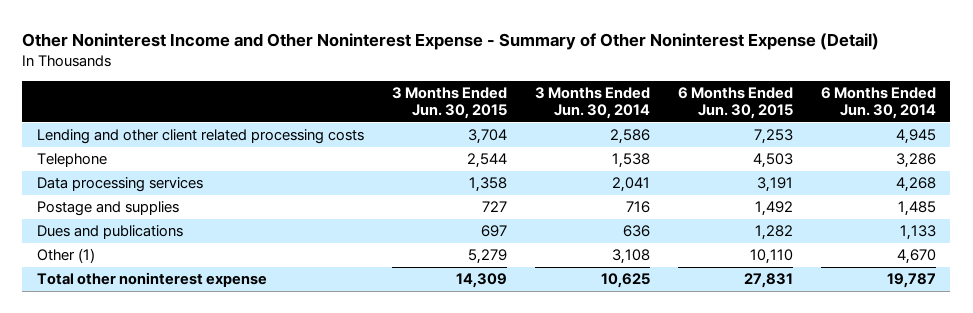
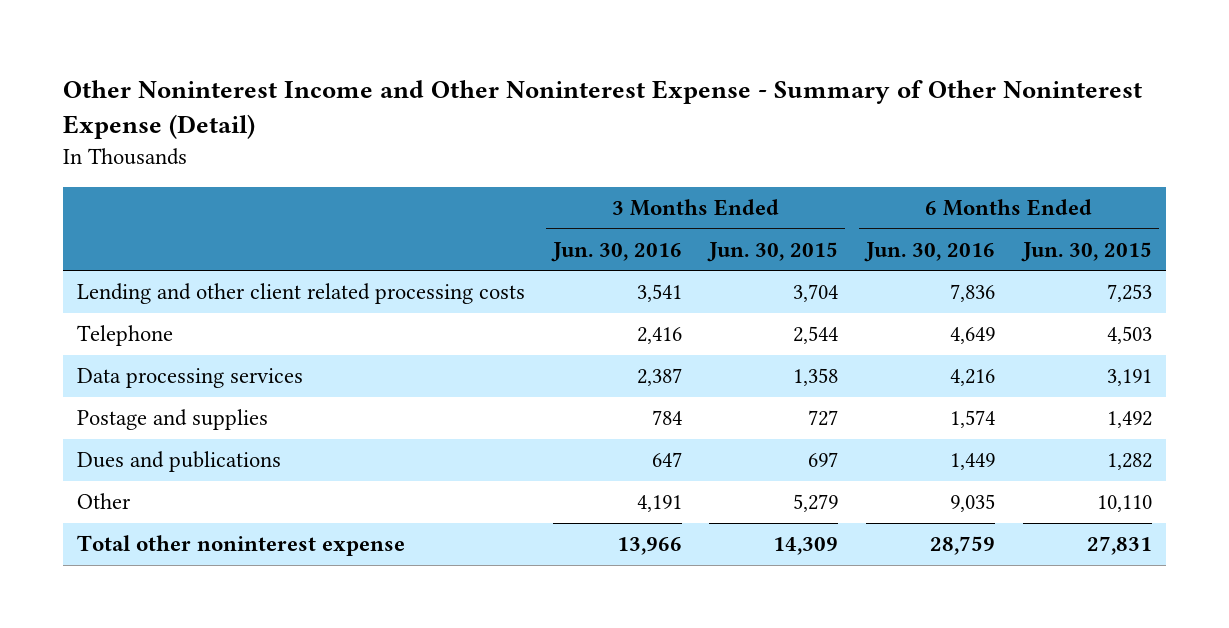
- | 3 Months Ended Jun. 30, 2015 | 3 Months Ended Jun. 30, 2014 | 6 Months Ended Jun. 30, 2015 | 6 Months Ended Jun. 30, 2014
+ | 3 Months Ended Jun. 30, 2016 | 3 Months Ended Jun. 30, 2015 | 6 Months Ended Jun. 30, 2016 | 6 Months Ended Jun. 30, 2015
- Other (1) | 5,279 | 3,108 | 10,110 | 4,670
+ Other | 4,191 | 5,279 | 9,035 | 10,110

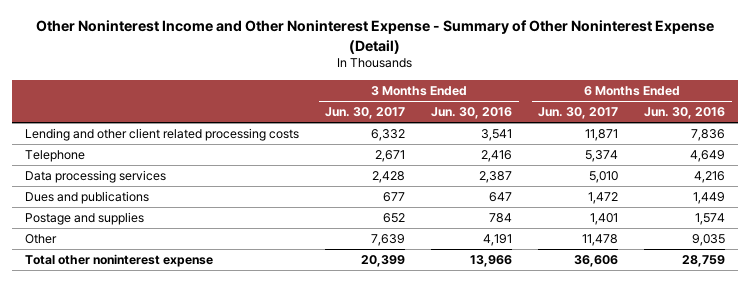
- | 3 Months Ended Jun. 30, 2016 | 3 Months Ended Jun. 30, 2015 | 6 Months Ended Jun. 30, 2016 | 6 Months Ended Jun. 30, 2015
+ | 3 Months Ended Jun. 30, 2017 | 3 Months Ended Jun. 30, 2016 | 6 Months Ended Jun. 30, 2017 | 6 Months Ended Jun. 30, 2016
moved down: Postage and supplies | 652 | 784 | 1,401 | 1,574

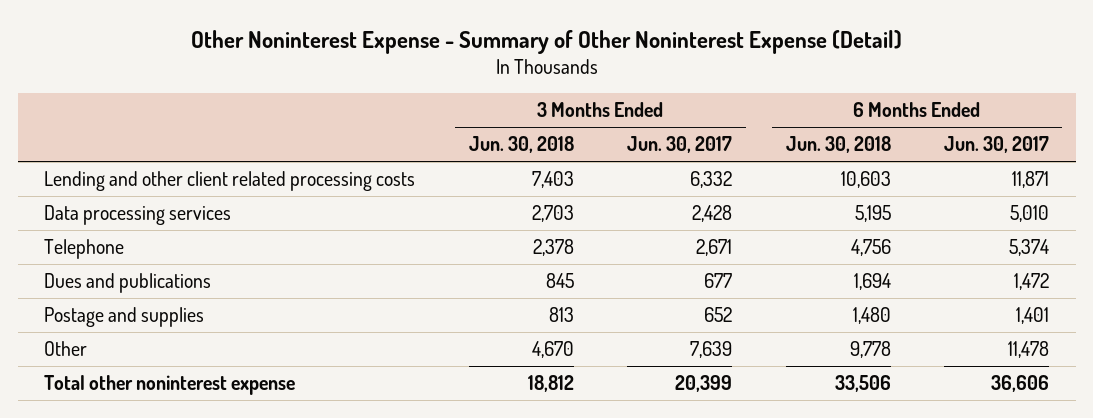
- Other Noninterest Income and Other Noninterest Expense - Summary of Other Noninterest Expense (Detail)
+ Other Noninterest Expense - Summary of Other Noninterest Expense (Detail)
- | 3 Months Ended Jun. 30, 2017 | 3 Months Ended Jun. 30, 2016 | 6 Months Ended Jun. 30, 2017 | 6 Months Ended Jun. 30, 2016
+ | 3 Months Ended Jun. 30, 2018 | 3 Months Ended Jun. 30, 2017 | 6 Months Ended Jun. 30, 2018 | 6 Months Ended Jun. 30, 2017
moved down: Telephone | 2,378 | 2,671 | 4,756 | 5,374

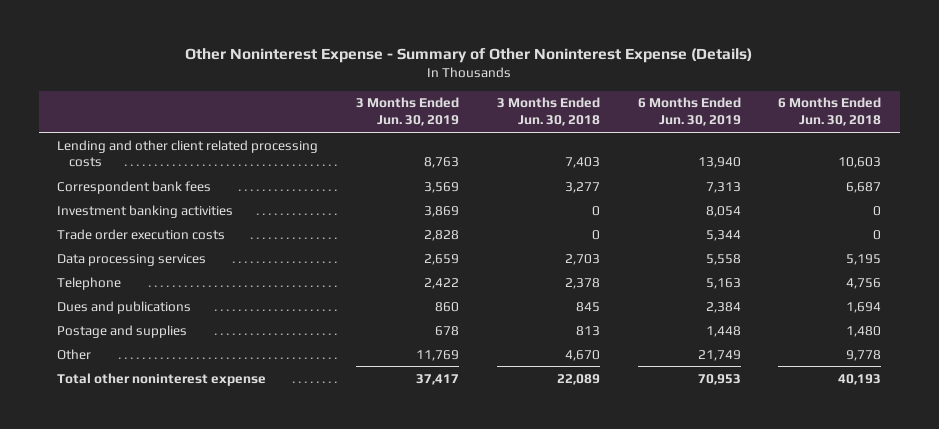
- Other Noninterest Expense - Summary of Other Noninterest Expense (Detail)
+ Other Noninterest Expense - Summary of Other Noninterest Expense (Details)
- | 3 Months Ended Jun. 30, 2018 | 3 Months Ended Jun. 30, 2017 | 6 Months Ended Jun. 30, 2018 | 6 Months Ended Jun. 30, 2017
+ | 3 Months Ended Jun. 30, 2019 | 3 Months Ended Jun. 30, 2018 | 6 Months Ended Jun. 30, 2019 | 6 Months Ended Jun. 30, 2018
+ Correspondent bank fees | 3,569 | 3,277 | 7,313 | 6,687
+ Investment banking activities | 3,869 | 0 | 8,054 | 0
+ Trade order execution costs | 2,828 | 0 | 5,344 | 0
- Total other noninterest expense | 18,812 | 20,399 | 33,506 | 36,606
+ Total other noninterest expense | 37,417 | 22,089 | 70,953 | 40,193

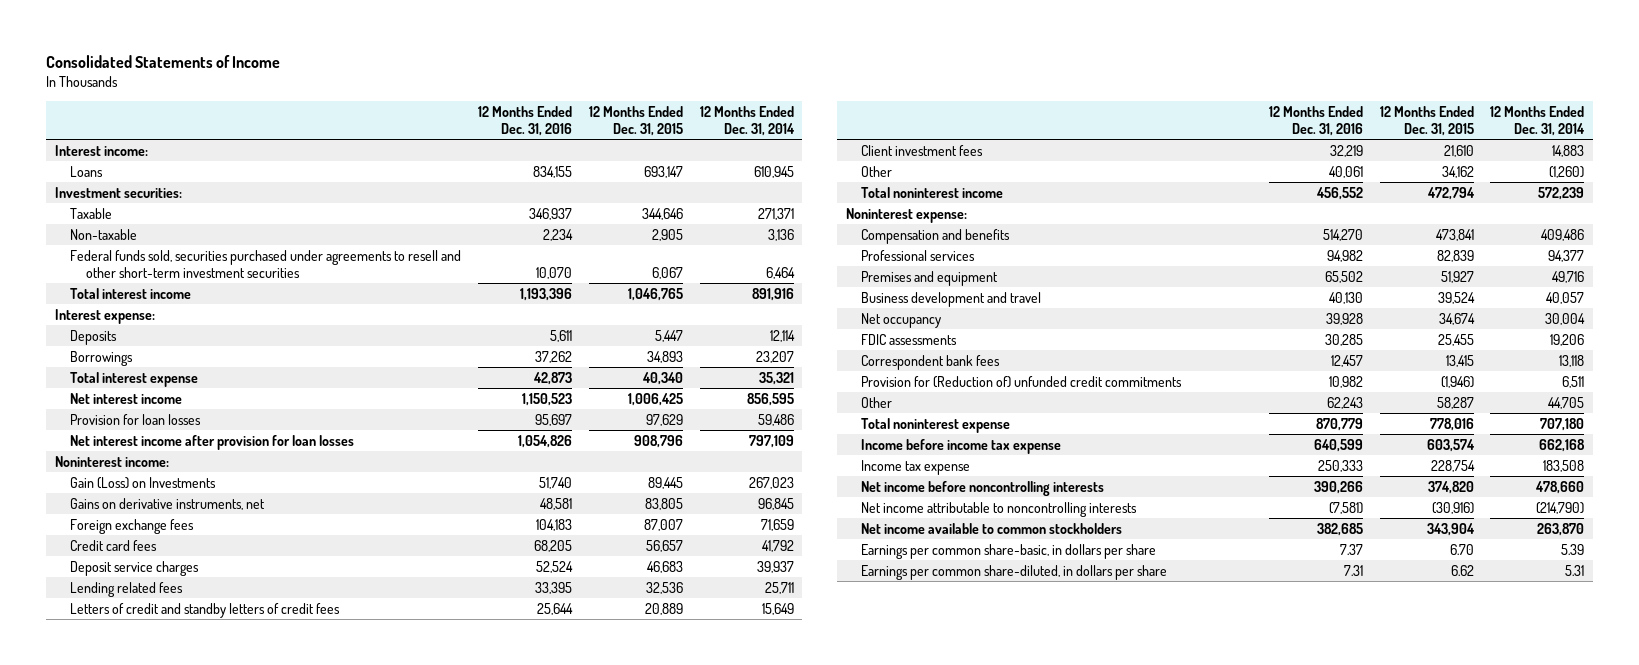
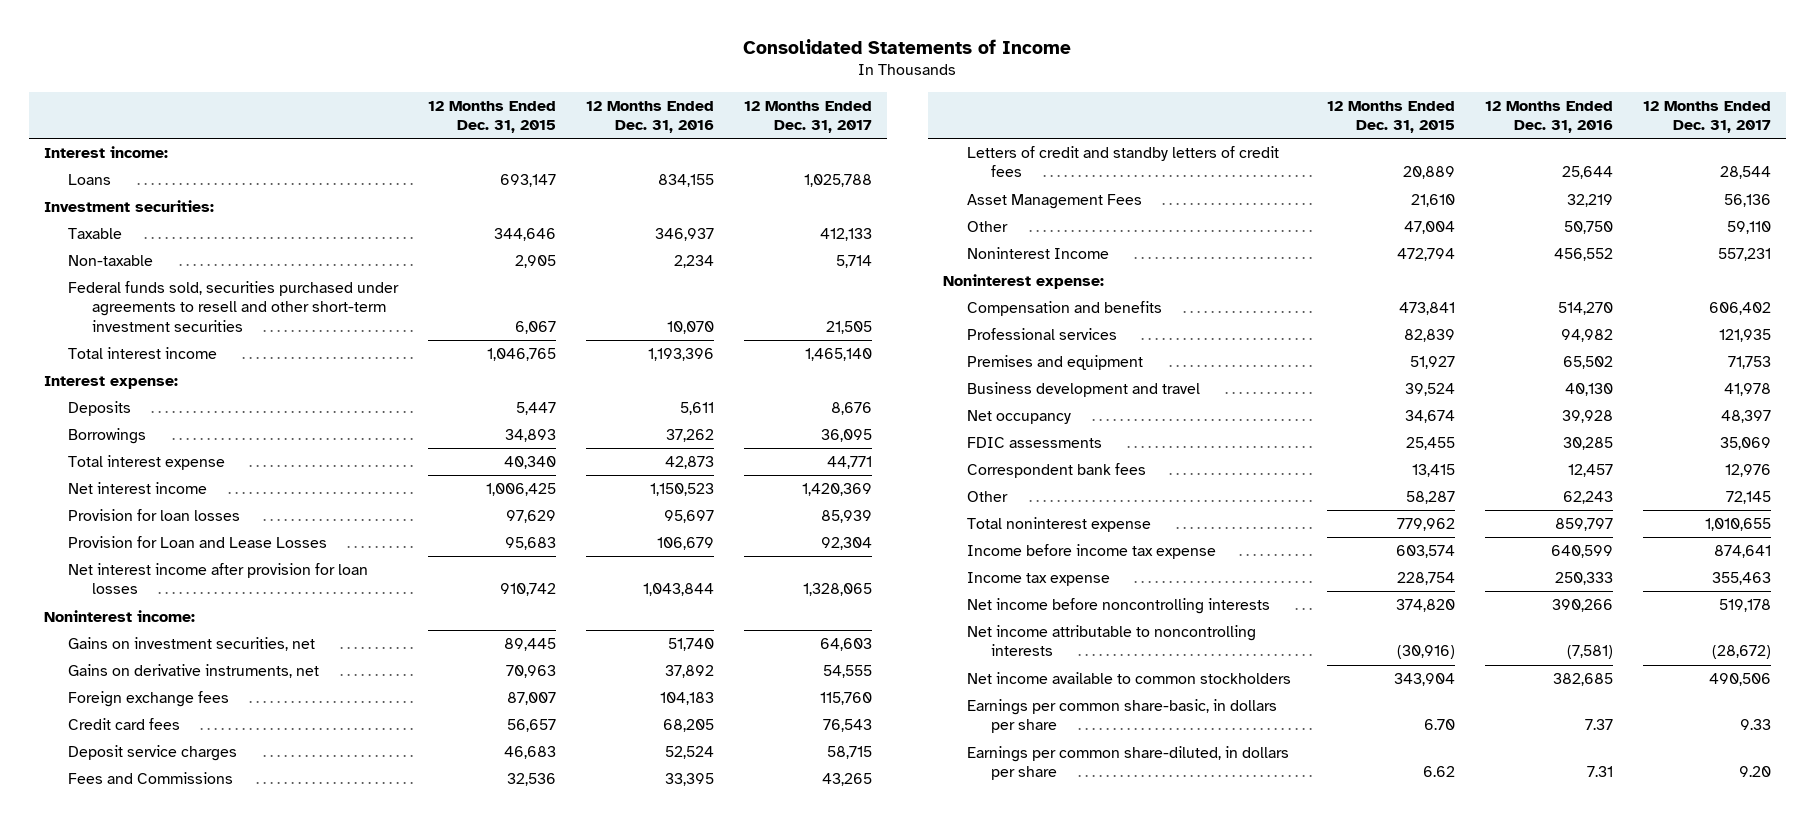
- | 12 Months Ended Dec. 31, 2016 | 12 Months Ended Dec. 31, 2015 | 12 Months Ended Dec. 31, 2014
+ | 12 Months Ended Dec. 31, 2015 | 12 Months Ended Dec. 31, 2016 | 12 Months Ended Dec. 31, 2017
- Net interest income after provision for loan losses | 1,054,826 | 908,796 | 797,109
+ Provision for Loan and Lease Losses | 95,683 | 106,679 | 92,304
+ Net interest income after provision for loan losses | 910,742 | 1,043,844 | 1,328,065
- Gain (Loss) on Investments | 51,740 | 89,445 | 267,023
- Gains on derivative instruments, net | 48,581 | 83,805 | 96,845
+ Gains on investment securities, net | 89,445 | 51,740 | 64,603
+ Gains on derivative instruments, net | 70,963 | 37,892 | 54,555
- Lending related fees | 33,395 | 32,536 | 25,711
+ Fees and Commissions | 32,536 | 33,395 | 43,265
- Client investment fees | 32,219 | 21,610 | 14,883
- Other | 40,061 | 34,162 | (1,260)
- Total noninterest income | 456,552 | 472,794 | 572,239
+ Asset Management Fees | 21,610 | 32,219 | 56,136
+ Other | 47,004 | 50,750 | 59,110
+ Noninterest Income | 472,794 | 456,552 | 557,231
- Provision for (Reduction of) unfunded credit commitments | 10,982 | (1,946) | 6,511
- Total noninterest expense | 870,779 | 778,016 | 707,180
+ Total noninterest expense | 779,962 | 859,797 | 1,010,655

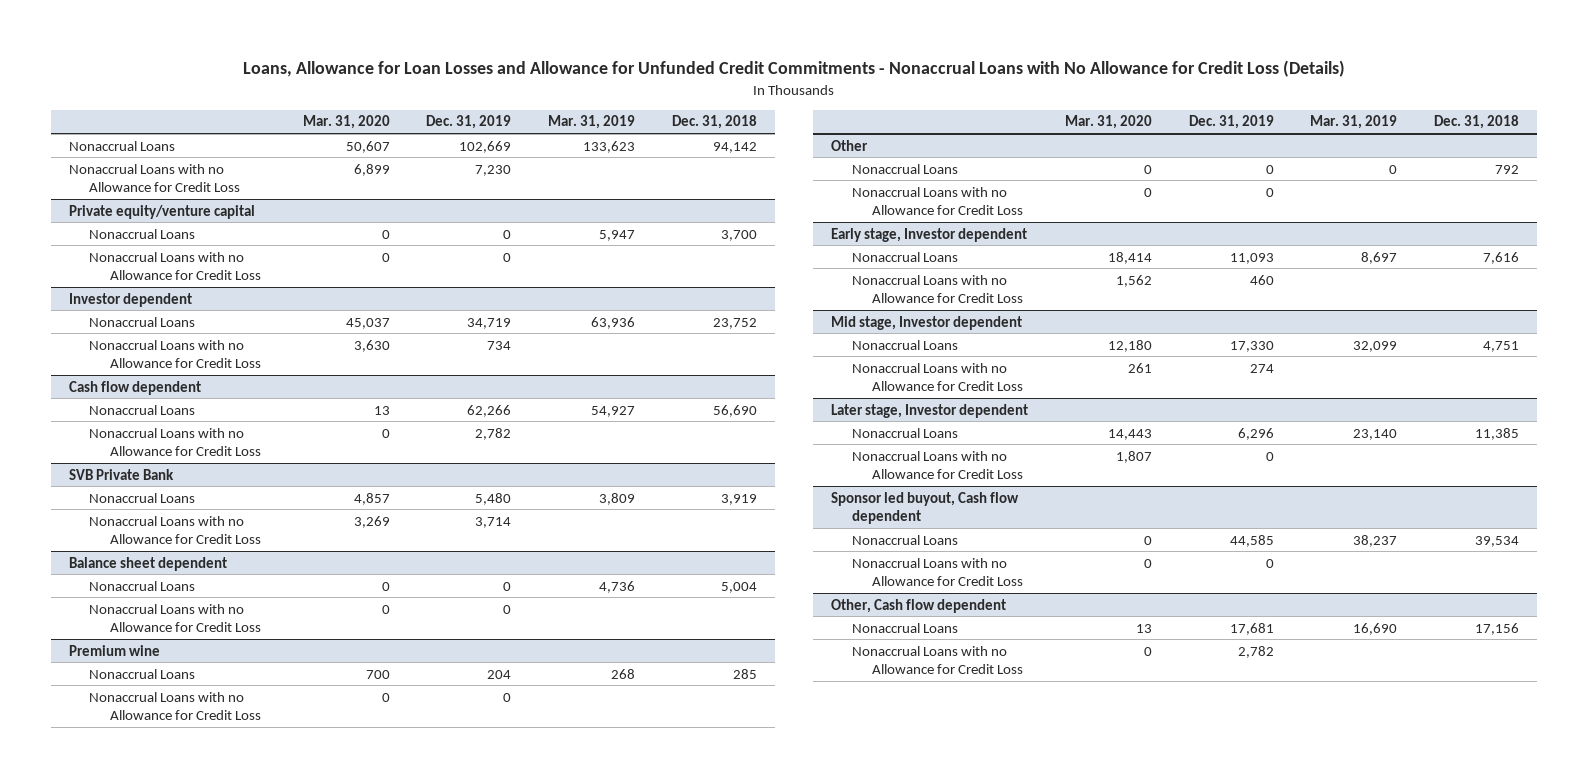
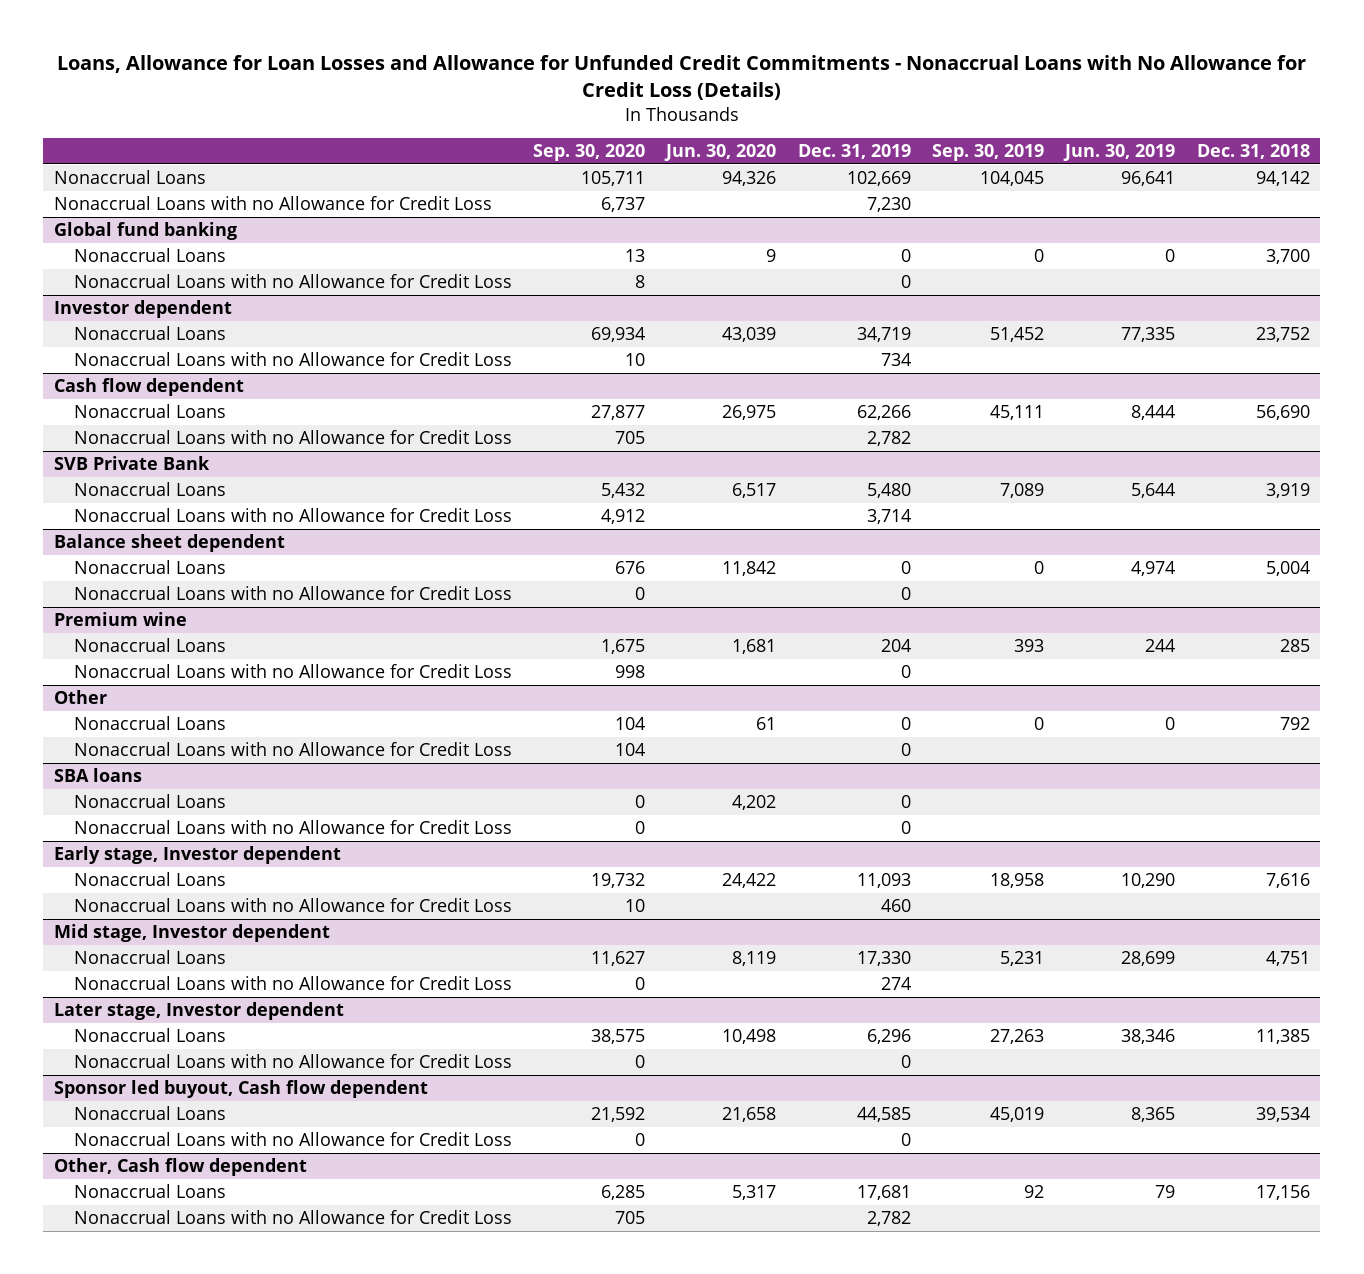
- | Mar. 31, 2020 | Dec. 31, 2019 | Mar. 31, 2019 | Dec. 31, 2018
+ | Sep. 30, 2020 | Jun. 30, 2020 | Dec. 31, 2019 | Sep. 30, 2019 | Jun. 30, 2019 | Dec. 31, 2018
- Private equity/venture capital
+ Global fund banking
+ SBA loans
+ Nonaccrual Loans | 0 | 4,202 | 0 | | |
+ Nonaccrual Loans with no Allowance for Credit Loss | 0 | | 0 | | |

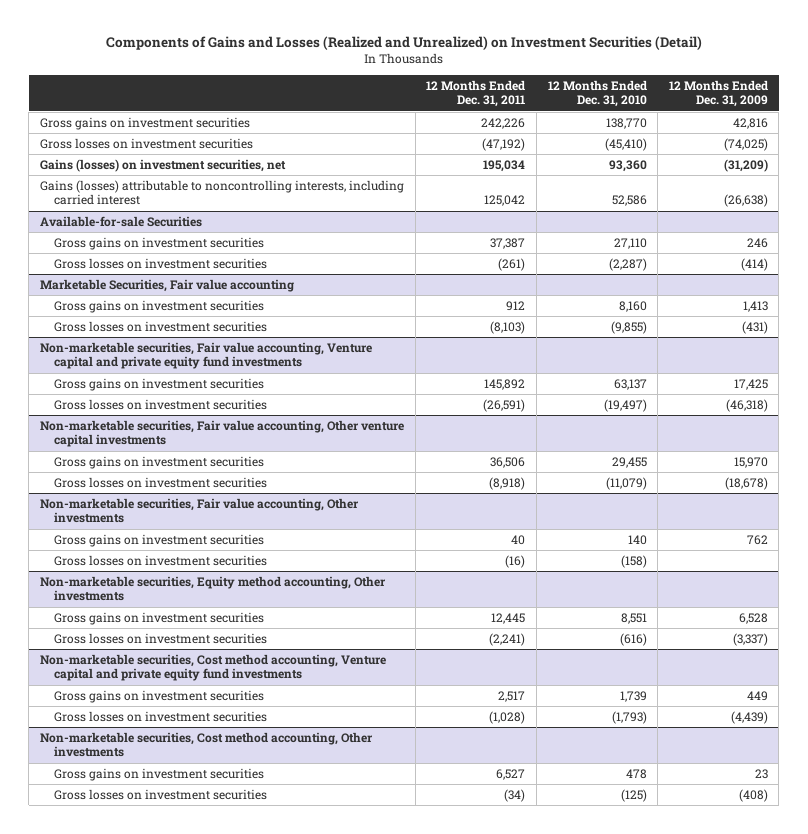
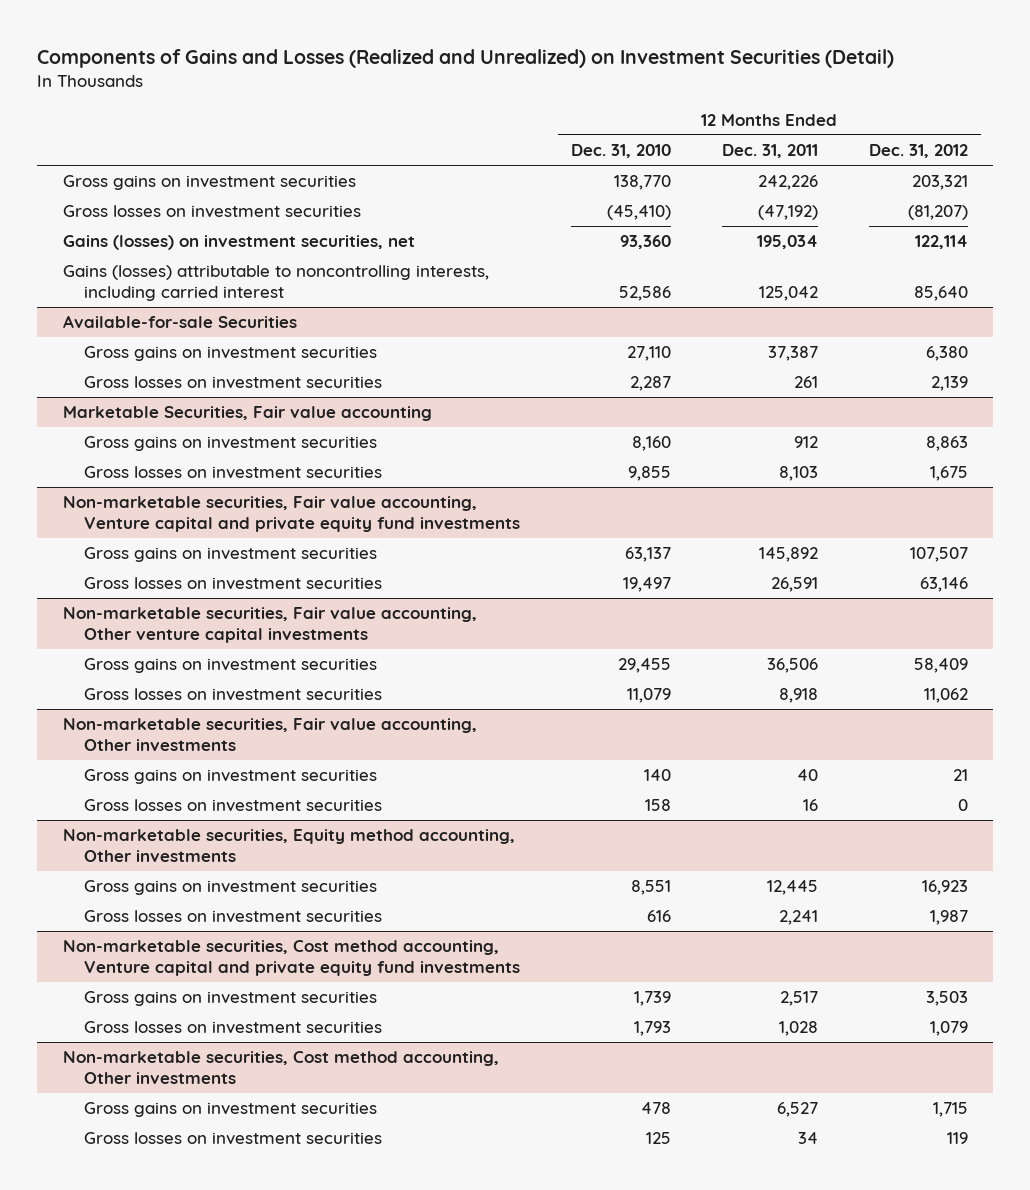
- | 12 Months Ended Dec. 31, 2011 | 12 Months Ended Dec. 31, 2010 | 12 Months Ended Dec. 31, 2009
+ | 12 Months Ended Dec. 31, 2010 | 12 Months Ended Dec. 31, 2011 | 12 Months Ended Dec. 31, 2012
@ Available-for-sale Securities
- Gross losses on investment securities | (261) | (2,287) | (414)
+ Gross losses on investment securities | 2,287 | 261 | 2,139
@ Marketable Securities, Fair value accounting
- Gross losses on investment securities | (8,103) | (9,855) | (431)
+ Gross losses on investment securities | 9,855 | 8,103 | 1,675
@ Non-marketable securities, Fair value accounting, Venture capital and private equity fund investments
- Gross losses on investment securities | (26,591) | (19,497) | (46,318)
+ Gross losses on investment securities | 19,497 | 26,591 | 63,146
@ Non-marketable securities, Fair value accounting, Other venture capital investments
- Gross losses on investment securities | (8,918) | (11,079) | (18,678)
+ Gross losses on investment securities | 11,079 | 8,918 | 11,062
@ Non-marketable securities, Fair value accounting, Other investments
- Gross losses on investment securities | (16) | (158) |
+ Gross losses on investment securities | 158 | 16 | 0
@ Non-marketable securities, Equity method accounting, Other investments
- Gross losses on investment securities | (2,241) | (616) | (3,337)
+ Gross losses on investment securities | 616 | 2,241 | 1,987
@ Non-marketable securities, Cost method accounting, Venture capital and private equity fund investments
- Gross losses on investment securities | (1,028) | (1,793) | (4,439)
+ Gross losses on investment securities | 1,793 | 1,028 | 1,079
@ Non-marketable securities, Cost method accounting, Other investments
- Gross losses on investment securities | (34) | (125) | (408)
+ Gross losses on investment securities | 125 | 34 | 119

